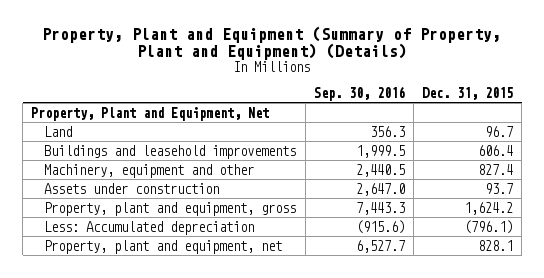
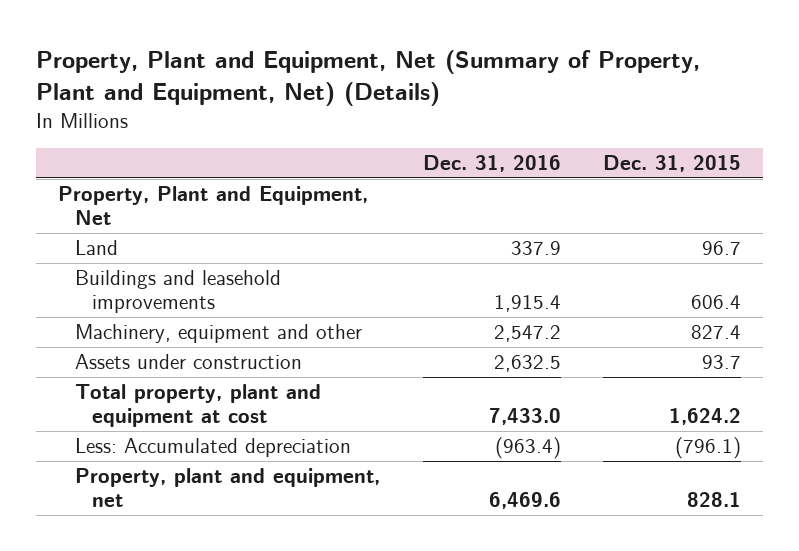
- Property, Plant and Equipment (Summary of Property, Plant and Equipment) (Details)
+ Property, Plant and Equipment, Net (Summary of Property, Plant and Equipment, Net) (Details)
- | Sep. 30, 2016 | Dec. 31, 2015
+ | Dec. 31, 2016 | Dec. 31, 2015
- Property, plant and equipment, gross | 7,443.3 | 1,624.2
+ Total property, plant and equipment at cost | 7,433.0 | 1,624.2

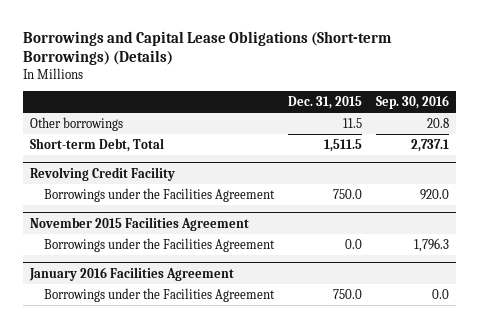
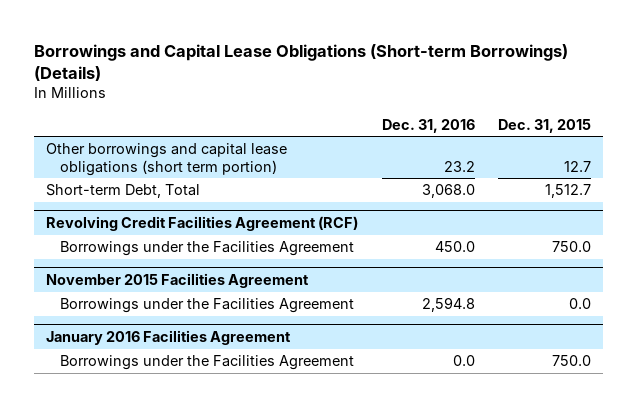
- | Dec. 31, 2015 | Sep. 30, 2016
+ | Dec. 31, 2016 | Dec. 31, 2015
- Other borrowings | 11.5 | 20.8
- Short-term Debt, Total | 1,511.5 | 2,737.1
- Revolving Credit Facility
+ Other borrowings and capital lease obligations (short term portion) | 23.2 | 12.7
+ Short-term Debt, Total | 3,068.0 | 1,512.7
+ Revolving Credit Facilities Agreement (RCF)

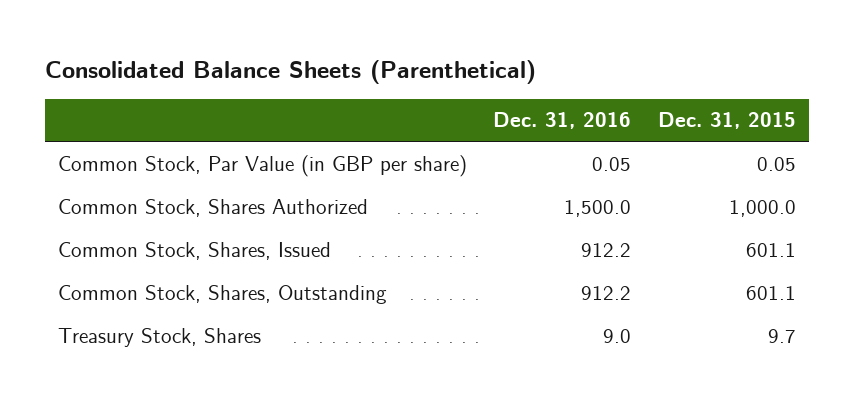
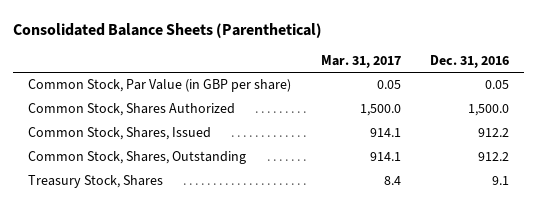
- | Dec. 31, 2016 | Dec. 31, 2015
+ | Mar. 31, 2017 | Dec. 31, 2016
- Treasury Stock, Shares | 9.0 | 9.7
+ Treasury Stock, Shares | 8.4 | 9.1

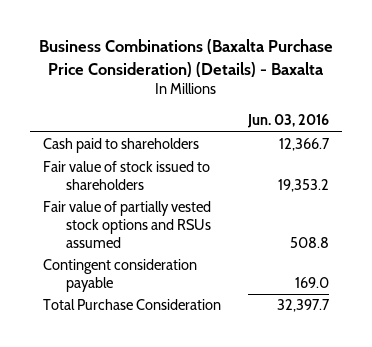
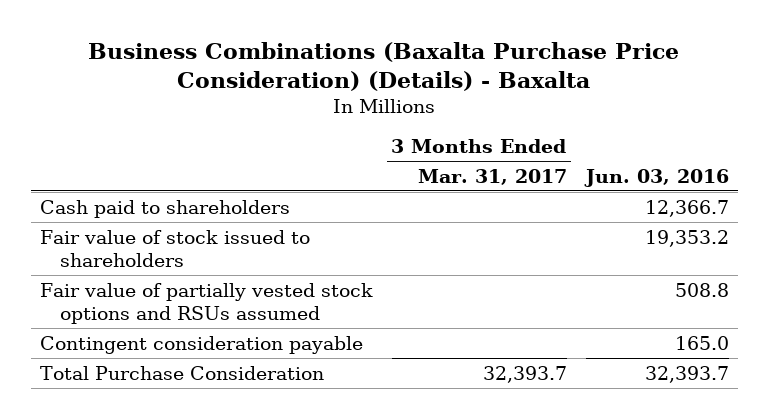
- | Jun. 03, 2016
+ | 3 Months Ended Mar. 31, 2017 | Jun. 03, 2016
- Contingent consideration payable | 169.0
- Total Purchase Consideration | 32,397.7
+ Contingent consideration payable | | 165.0
+ Total Purchase Consideration | 32,393.7 | 32,393.7

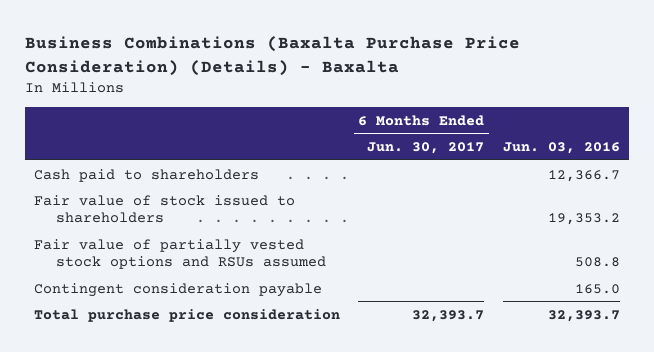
- | 3 Months Ended Mar. 31, 2017 | Jun. 03, 2016
+ | 6 Months Ended Jun. 30, 2017 | Jun. 03, 2016
- Total Purchase Consideration | 32,393.7 | 32,393.7
+ Total purchase price consideration | 32,393.7 | 32,393.7

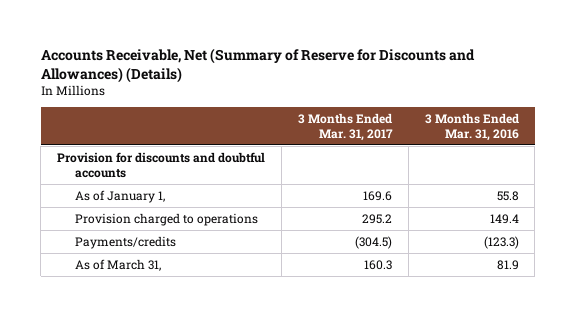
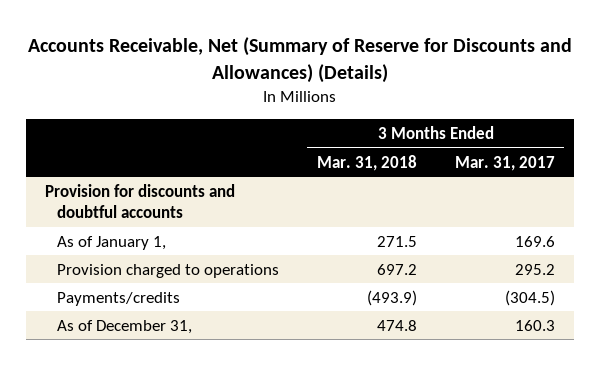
- | 3 Months Ended Mar. 31, 2017 | 3 Months Ended Mar. 31, 2016
+ | 3 Months Ended Mar. 31, 2018 | 3 Months Ended Mar. 31, 2017
- As of March 31, | 160.3 | 81.9
+ As of December 31, | 474.8 | 160.3

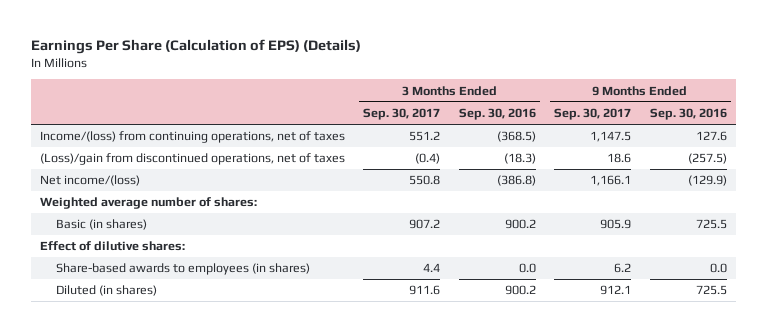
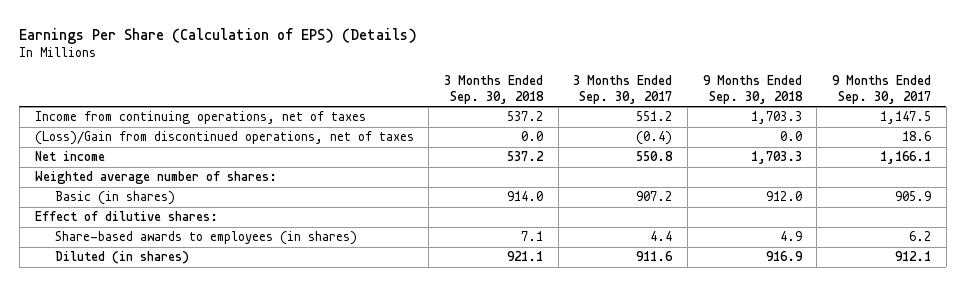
- | 3 Months Ended Sep. 30, 2017 | 3 Months Ended Sep. 30, 2016 | 9 Months Ended Sep. 30, 2017 | 9 Months Ended Sep. 30, 2016
+ | 3 Months Ended Sep. 30, 2018 | 3 Months Ended Sep. 30, 2017 | 9 Months Ended Sep. 30, 2018 | 9 Months Ended Sep. 30, 2017
- Income/(loss) from continuing operations, net of taxes | 551.2 | (368.5) | 1,147.5 | 127.6
- (Loss)/gain from discontinued operations, net of taxes | (0.4) | (18.3) | 18.6 | (257.5)
- Net income/(loss) | 550.8 | (386.8) | 1,166.1 | (129.9)
+ Income from continuing operations, net of taxes | 537.2 | 551.2 | 1,703.3 | 1,147.5
+ (Loss)/Gain from discontinued operations, net of taxes | 0.0 | (0.4) | 0.0 | 18.6
+ Net income | 537.2 | 550.8 | 1,703.3 | 1,166.1

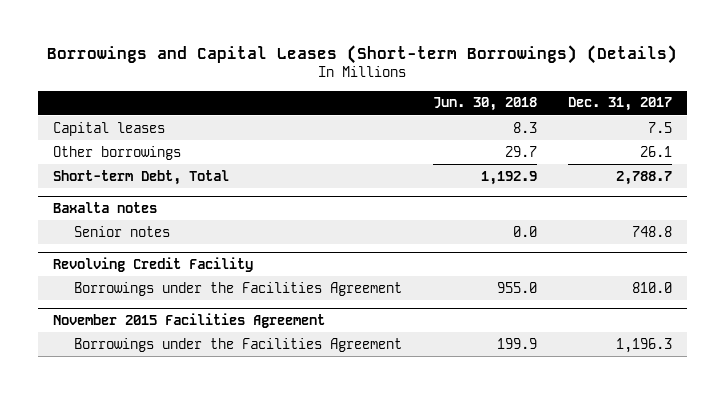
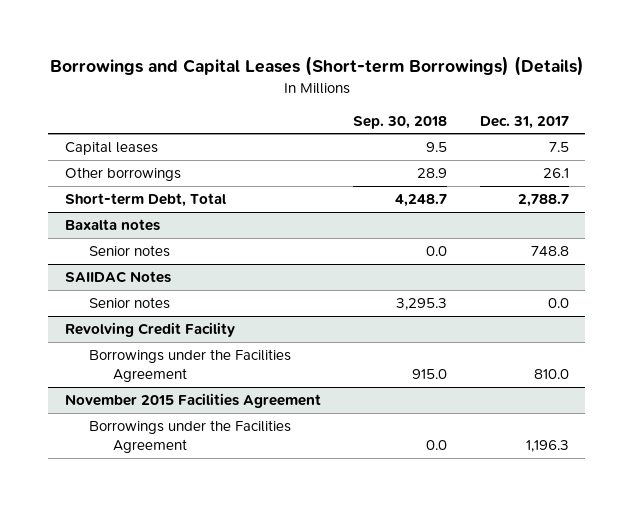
- | Jun. 30, 2018 | Dec. 31, 2017
+ | Sep. 30, 2018 | Dec. 31, 2017
+ SAIIDAC Notes
+ Senior notes | 3,295.3 | 0.0

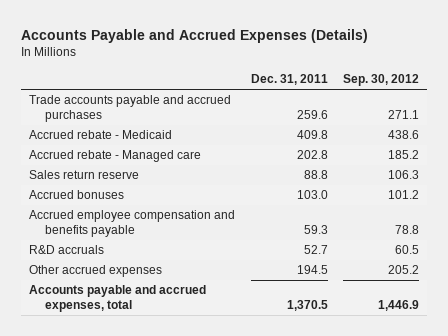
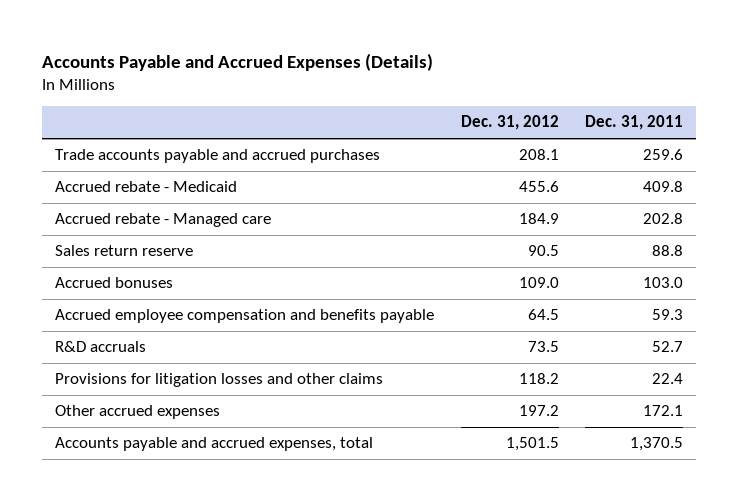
- | Dec. 31, 2011 | Sep. 30, 2012
+ | Dec. 31, 2012 | Dec. 31, 2011
- Other accrued expenses | 194.5 | 205.2
+ Provisions for litigation losses and other claims | 118.2 | 22.4
+ Other accrued expenses | 197.2 | 172.1

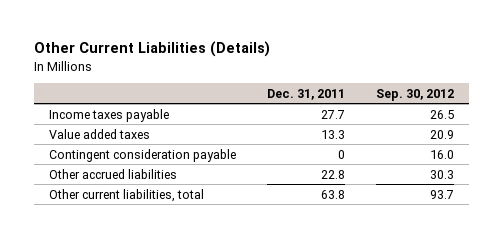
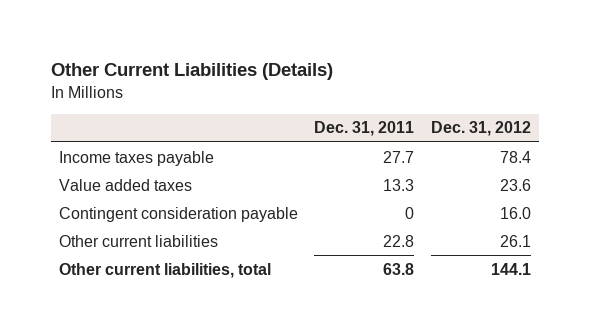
- | Dec. 31, 2011 | Sep. 30, 2012
+ | Dec. 31, 2011 | Dec. 31, 2012
- Other accrued liabilities | 22.8 | 30.3
+ Other current liabilities | 22.8 | 26.1

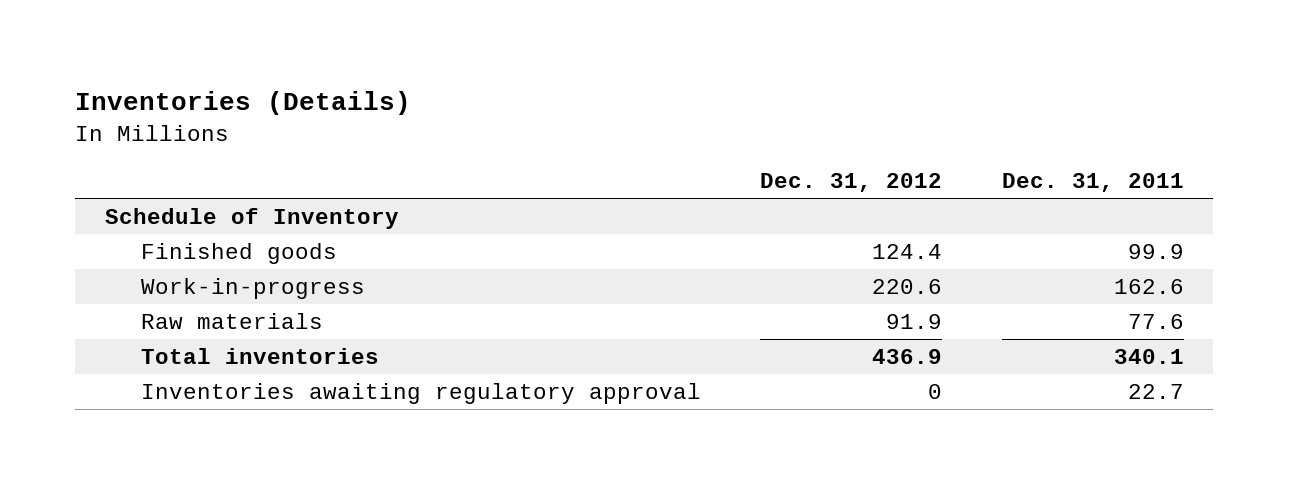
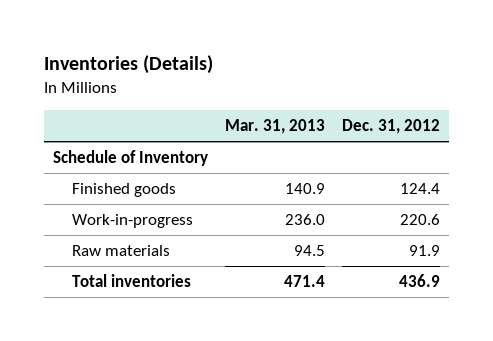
- | Dec. 31, 2012 | Dec. 31, 2011
+ | Mar. 31, 2013 | Dec. 31, 2012
- Inventories awaiting regulatory approval | 0 | 22.7

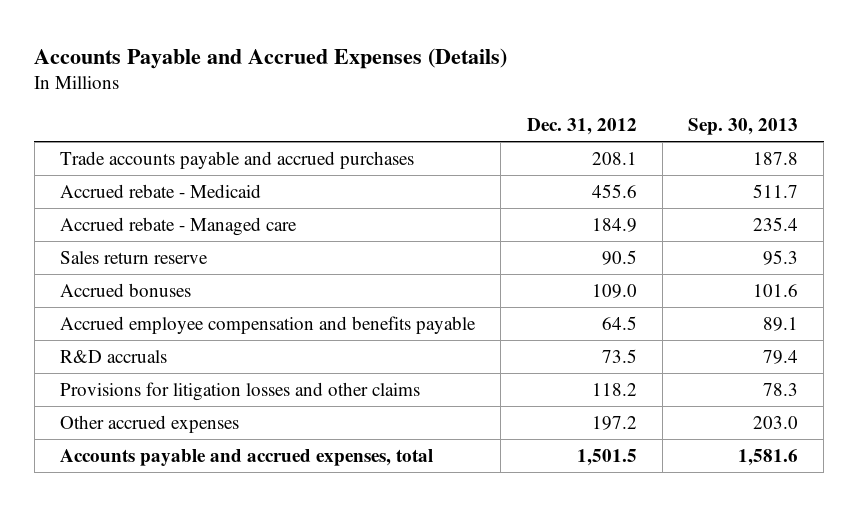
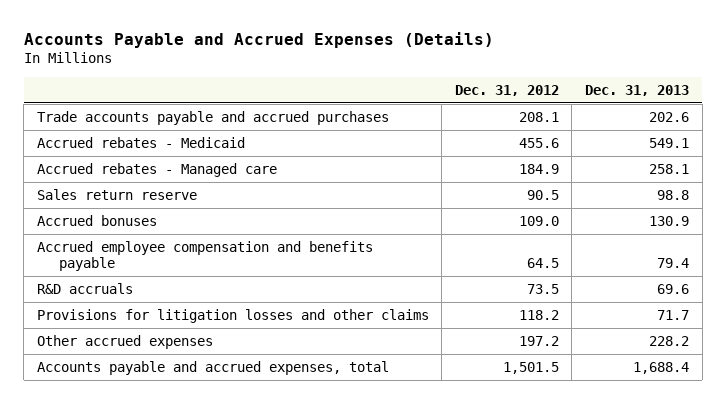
- | Dec. 31, 2012 | Sep. 30, 2013
+ | Dec. 31, 2012 | Dec. 31, 2013
- Accrued rebate - Medicaid | 455.6 | 511.7
- Accrued rebate - Managed care | 184.9 | 235.4
+ Accrued rebates - Medicaid | 455.6 | 549.1
+ Accrued rebates - Managed care | 184.9 | 258.1

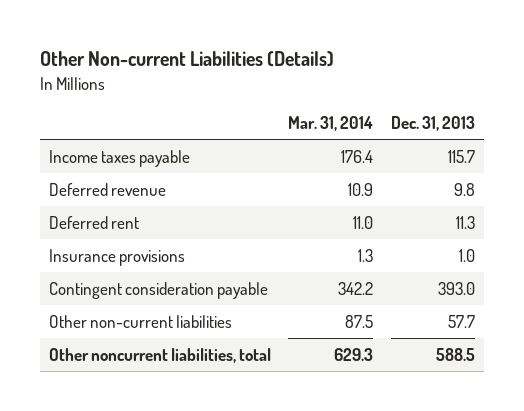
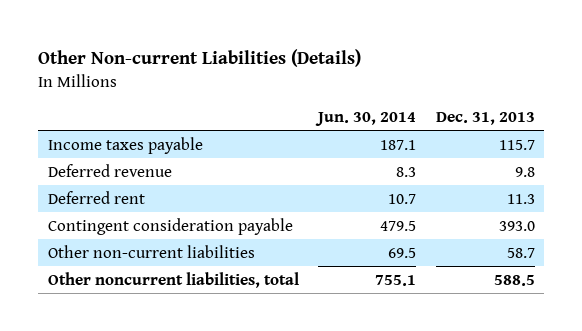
- | Mar. 31, 2014 | Dec. 31, 2013
+ | Jun. 30, 2014 | Dec. 31, 2013
- Insurance provisions | 1.3 | 1.0
- Other non-current liabilities | 87.5 | 57.7
+ Other non-current liabilities | 69.5 | 58.7

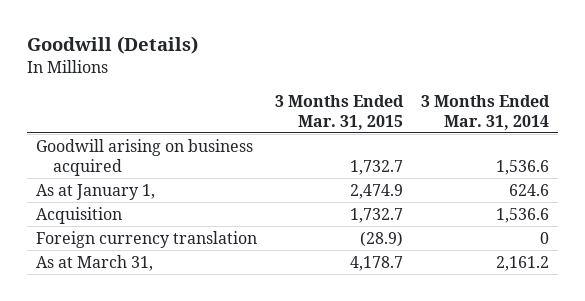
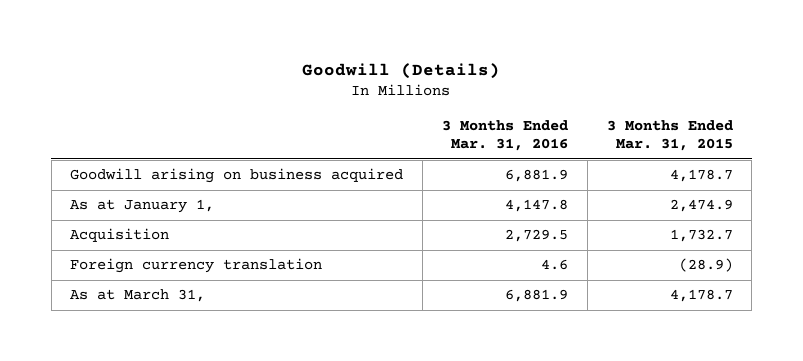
- | 3 Months Ended Mar. 31, 2015 | 3 Months Ended Mar. 31, 2014
+ | 3 Months Ended Mar. 31, 2016 | 3 Months Ended Mar. 31, 2015
- Goodwill arising on business acquired | 1,732.7 | 1,536.6
+ Goodwill arising on business acquired | 6,881.9 | 4,178.7

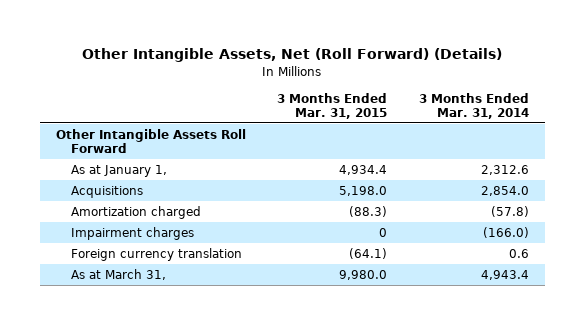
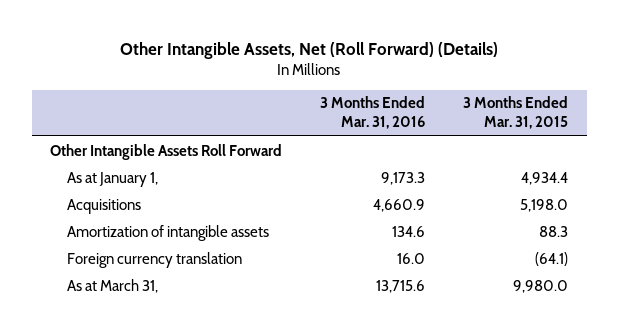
- | 3 Months Ended Mar. 31, 2015 | 3 Months Ended Mar. 31, 2014
+ | 3 Months Ended Mar. 31, 2016 | 3 Months Ended Mar. 31, 2015
- Amortization charged | (88.3) | (57.8)
- Impairment charges | 0 | (166.0)
+ Amortization of intangible assets | 134.6 | 88.3

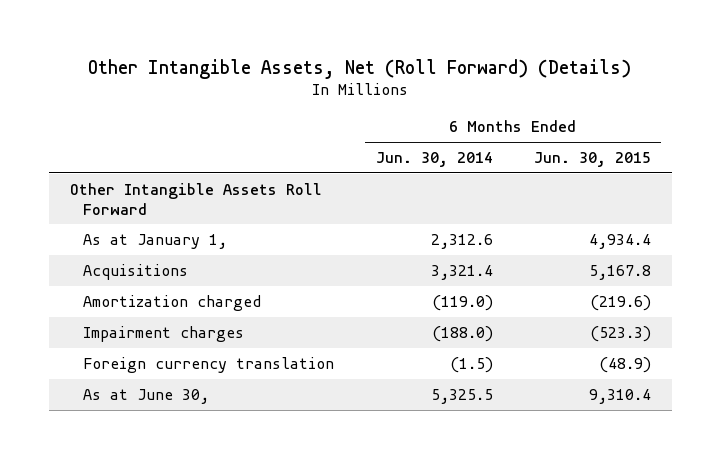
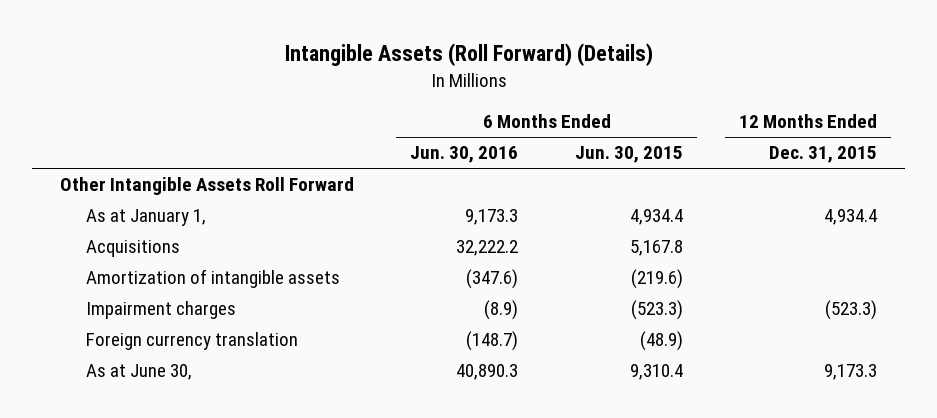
- Other Intangible Assets, Net (Roll Forward) (Details)
+ Intangible Assets (Roll Forward) (Details)
- | 6 Months Ended Jun. 30, 2014 | 6 Months Ended Jun. 30, 2015
+ | 6 Months Ended Jun. 30, 2016 | 6 Months Ended Jun. 30, 2015 | 12 Months Ended Dec. 31, 2015
- Amortization charged | (119.0) | (219.6)
+ Amortization of intangible assets | (347.6) | (219.6) |

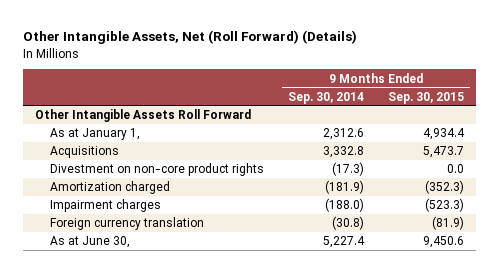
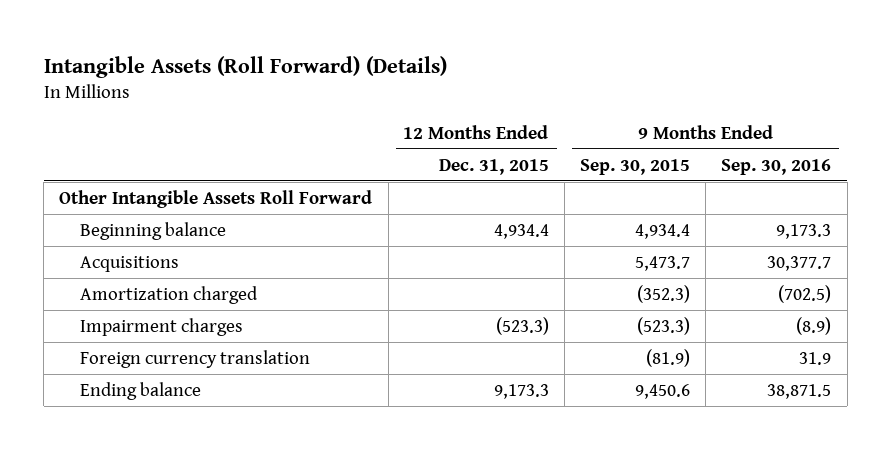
- Other Intangible Assets, Net (Roll Forward) (Details)
+ Intangible Assets (Roll Forward) (Details)
- | 9 Months Ended Sep. 30, 2014 | 9 Months Ended Sep. 30, 2015
+ | 12 Months Ended Dec. 31, 2015 | 9 Months Ended Sep. 30, 2015 | 9 Months Ended Sep. 30, 2016
- As at January 1, | 2,312.6 | 4,934.4
+ Beginning balance | 4,934.4 | 4,934.4 | 9,173.3
- Divestment on non-core product rights | (17.3) | 0.0
- As at June 30, | 5,227.4 | 9,450.6
+ Ending balance | 9,173.3 | 9,450.6 | 38,871.5

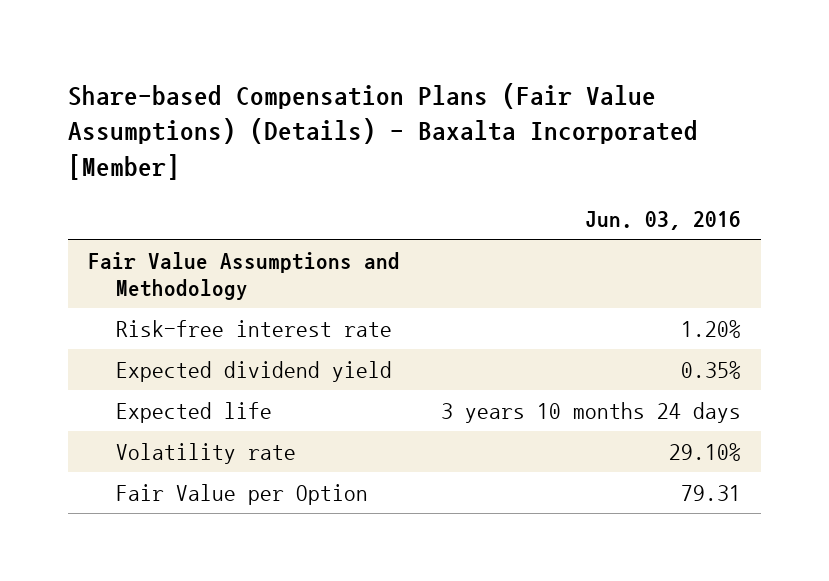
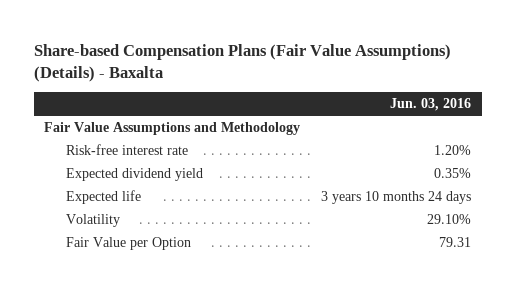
- Share-based Compensation Plans (Fair Value Assumptions) (Details) - Baxalta Incorporated [Member]
+ Share-based Compensation Plans (Fair Value Assumptions) (Details) - Baxalta
- Volatility rate | 29.10%
+ Volatility | 29.10%

